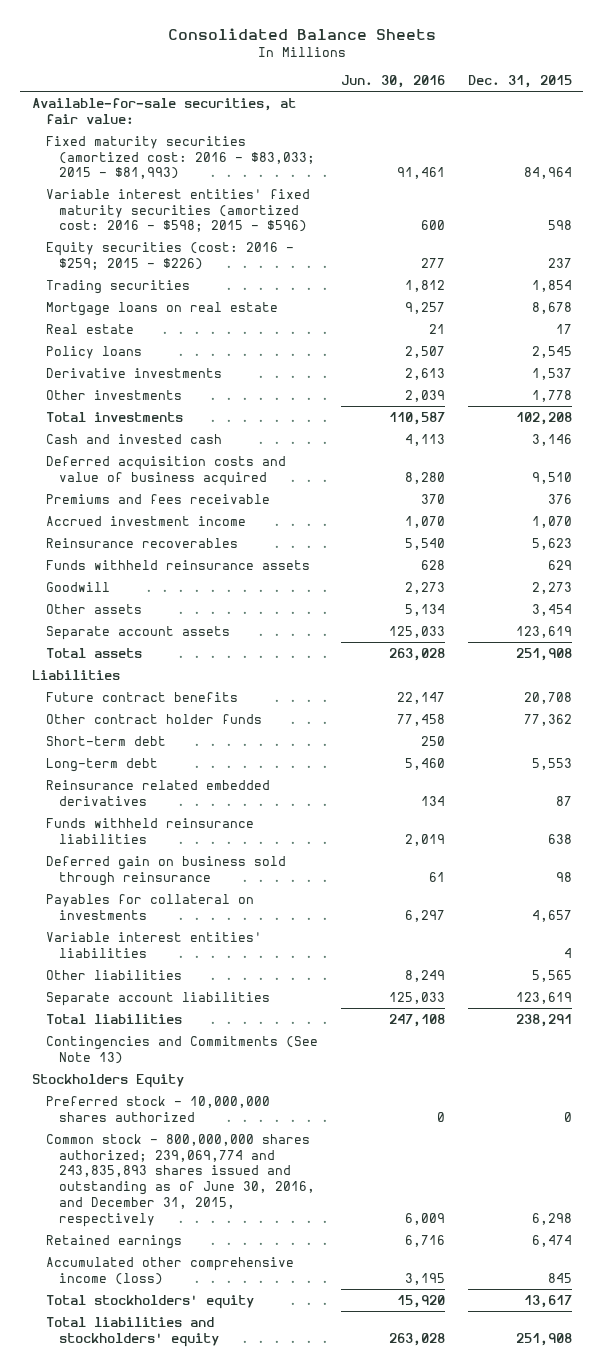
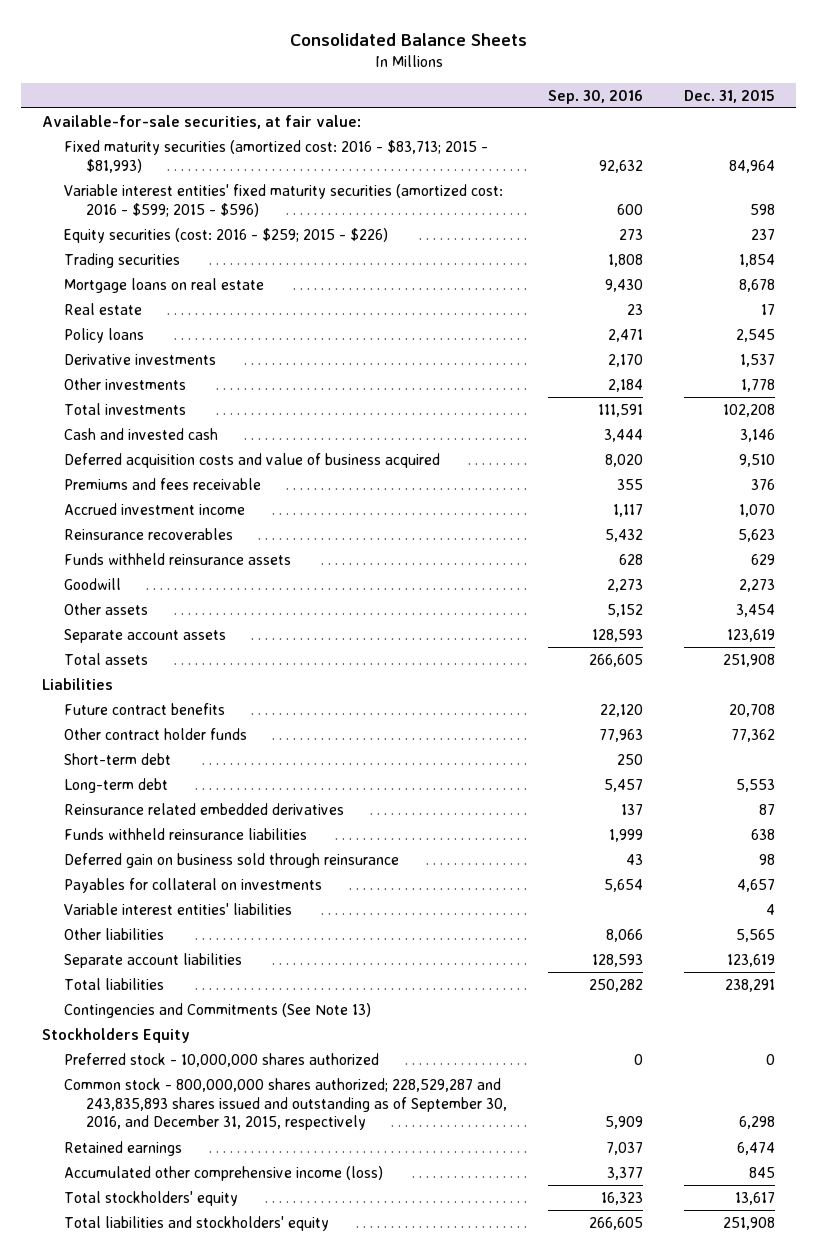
- | Jun. 30, 2016 | Dec. 31, 2015
+ | Sep. 30, 2016 | Dec. 31, 2015
- Fixed maturity securities (amortized cost: 2016 - $83,033; 2015 - $81,993) | 91,461 | 84,964
- Variable interest entities' fixed maturity securities (amortized cost: 2016 - $598; 2015 - $596) | 600 | 598
+ Fixed maturity securities (amortized cost: 2016 - $83,713; 2015 - $81,993) | 92,632 | 84,964
+ Variable interest entities' fixed maturity securities (amortized cost: 2016 - $599; 2015 - $596) | 600 | 598
- Common stock - 800,000,000 shares authorized; 239,069,774 and 243,835,893 shares issued and outstanding as of June 30, 2016, and December 31, 2015, respectively | 6,009 | 6,298
+ Common stock - 800,000,000 shares authorized; 228,529,287 and 243,835,893 shares issued and outstanding as of September 30, 2016, and December 31, 2015, respectively | 5,909 | 6,298

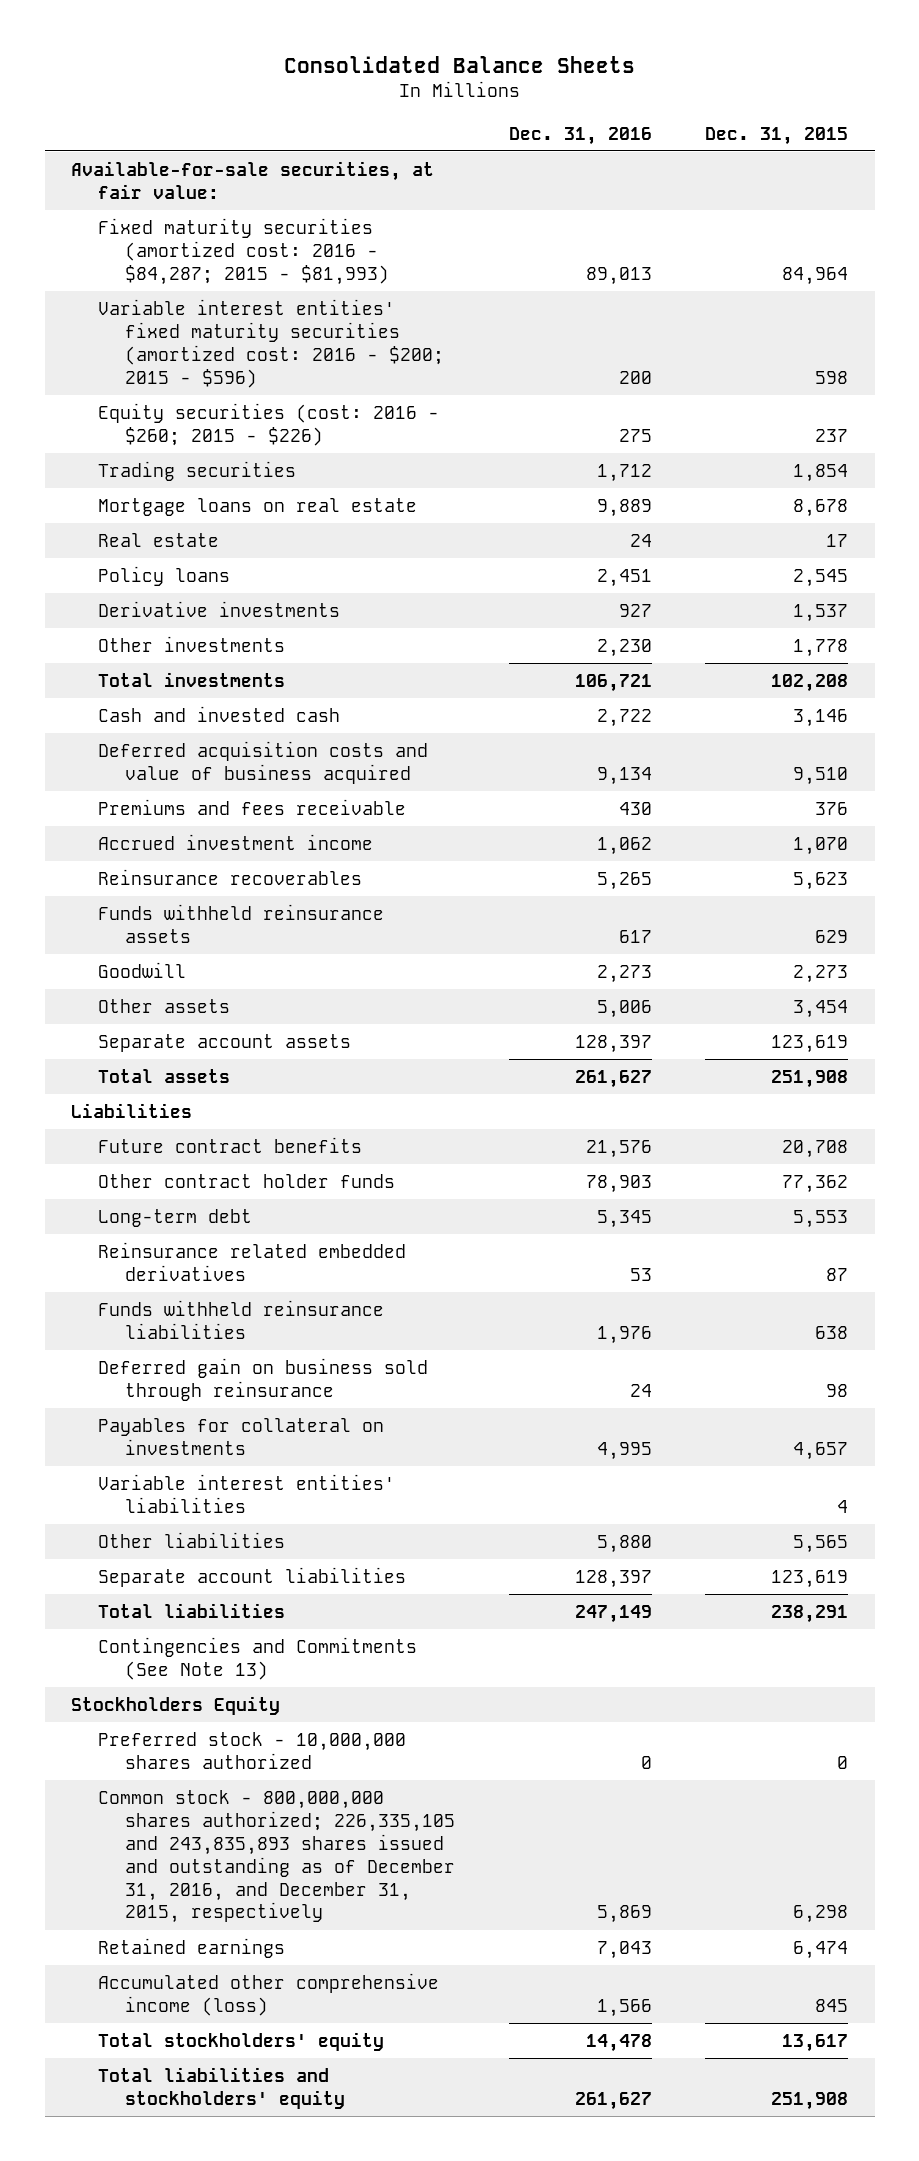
- | Sep. 30, 2016 | Dec. 31, 2015
+ | Dec. 31, 2016 | Dec. 31, 2015
- Fixed maturity securities (amortized cost: 2016 - $83,713; 2015 - $81,993) | 92,632 | 84,964
- Variable interest entities' fixed maturity securities (amortized cost: 2016 - $599; 2015 - $596) | 600 | 598
- Equity securities (cost: 2016 - $259; 2015 - $226) | 273 | 237
+ Fixed maturity securities (amortized cost: 2016 - $84,287; 2015 - $81,993) | 89,013 | 84,964
+ Variable interest entities' fixed maturity securities (amortized cost: 2016 - $200; 2015 - $596) | 200 | 598
+ Equity securities (cost: 2016 - $260; 2015 - $226) | 275 | 237
- Short-term debt | 250 |
- Common stock - 800,000,000 shares authorized; 228,529,287 and 243,835,893 shares issued and outstanding as of September 30, 2016, and December 31, 2015, respectively | 5,909 | 6,298
+ Common stock - 800,000,000 shares authorized; 226,335,105 and 243,835,893 shares issued and outstanding as of December 31, 2016, and December 31, 2015, respectively | 5,869 | 6,298

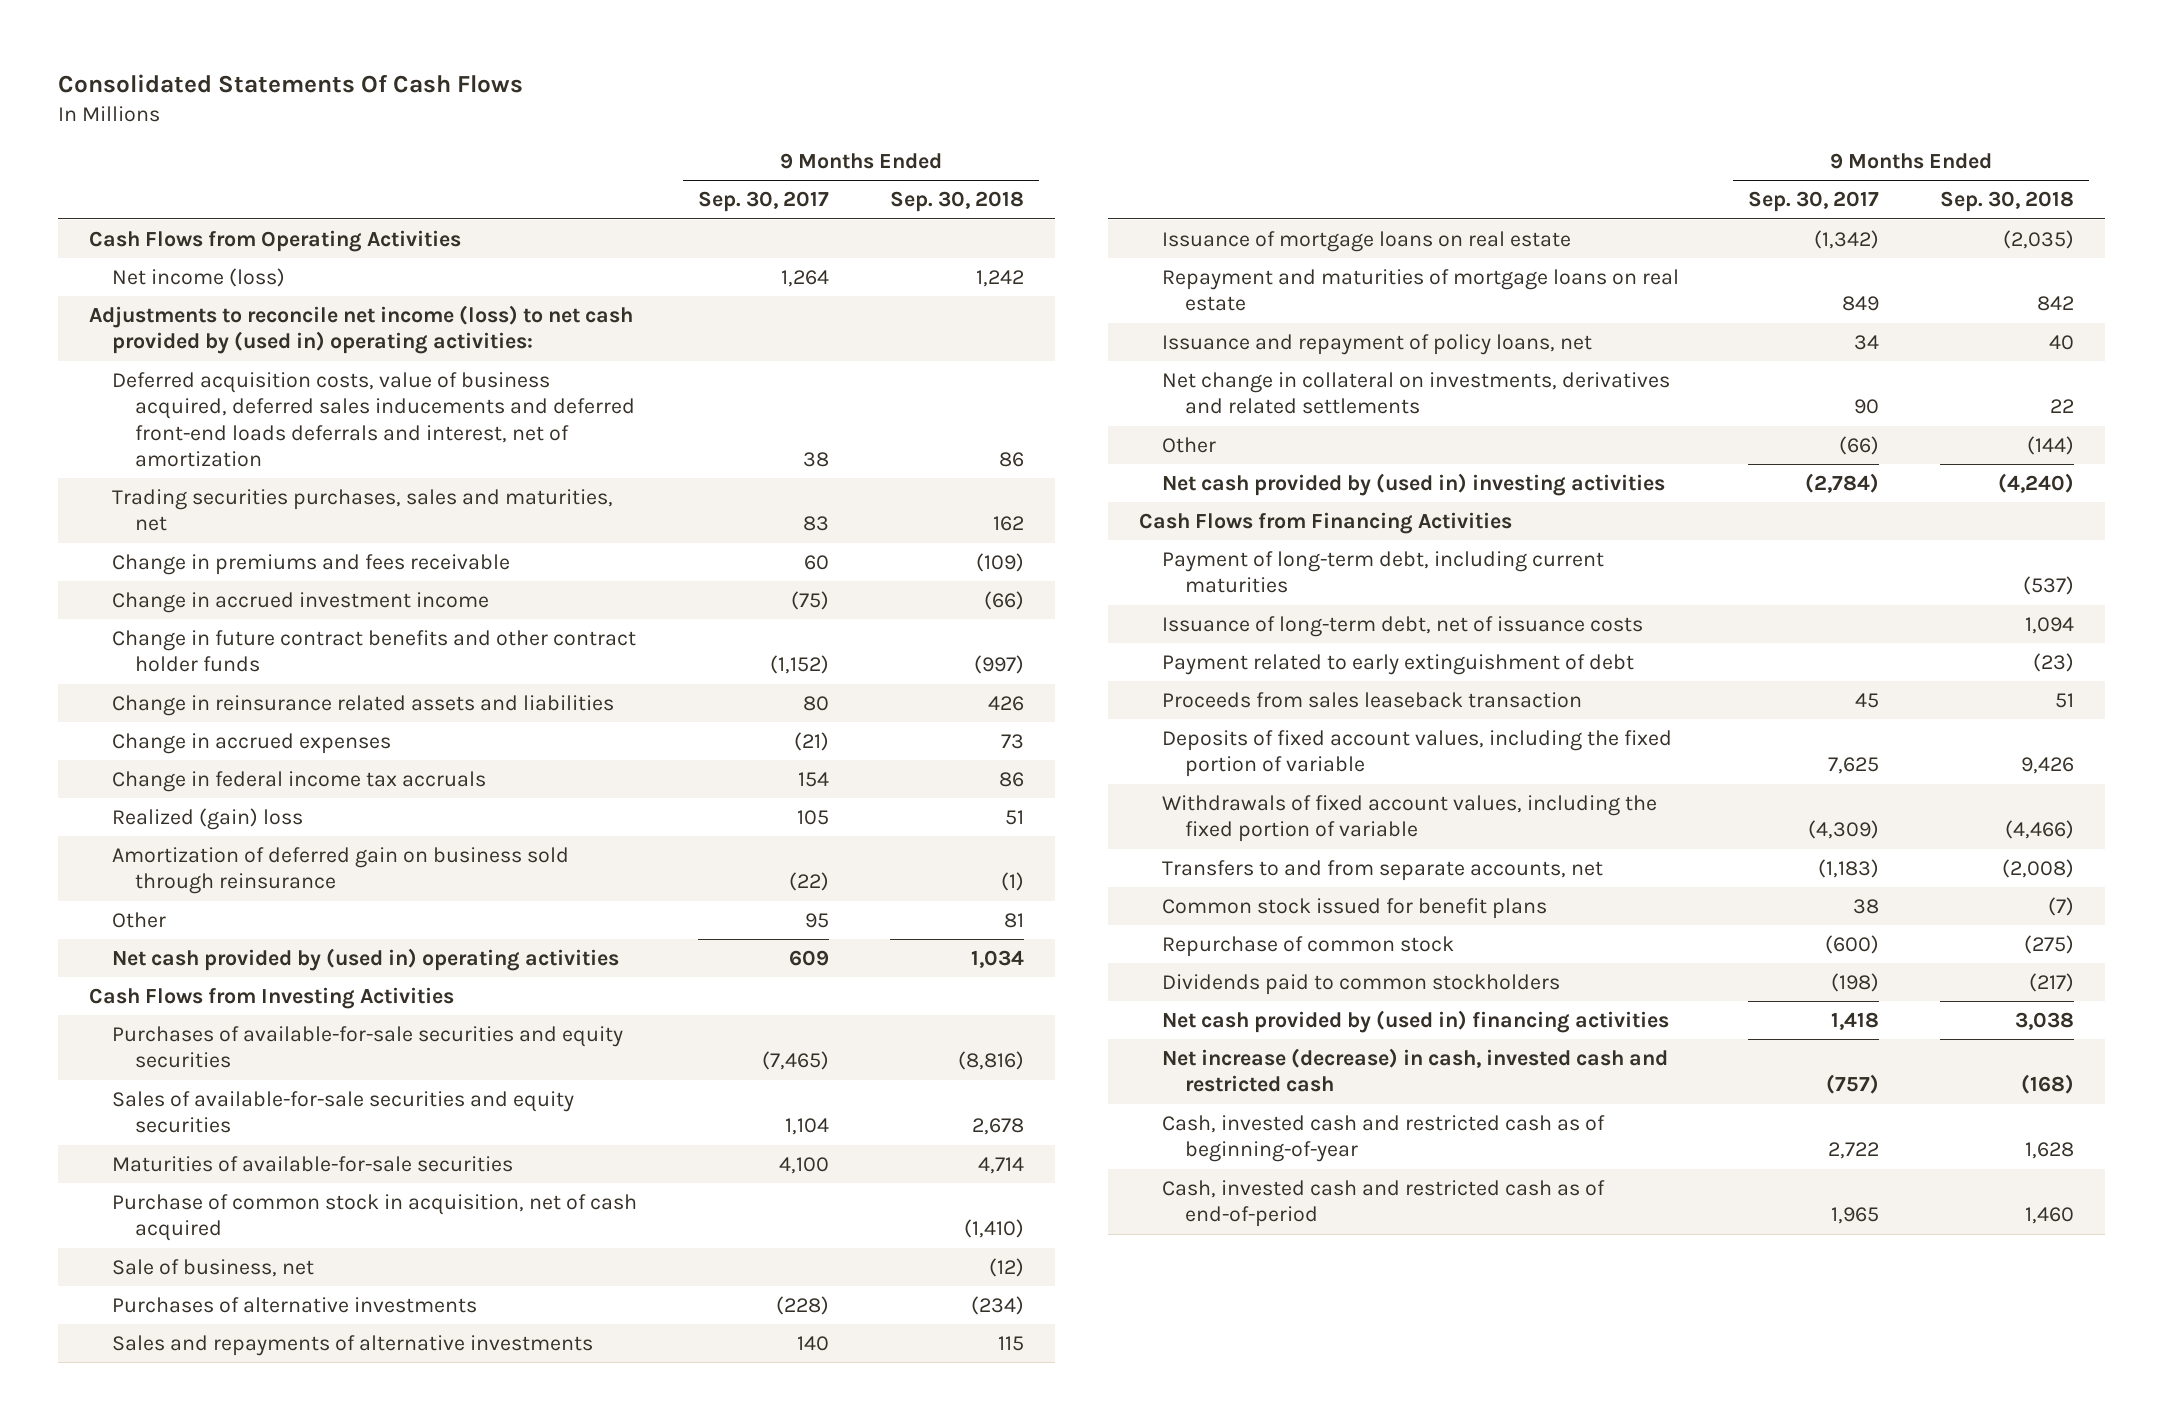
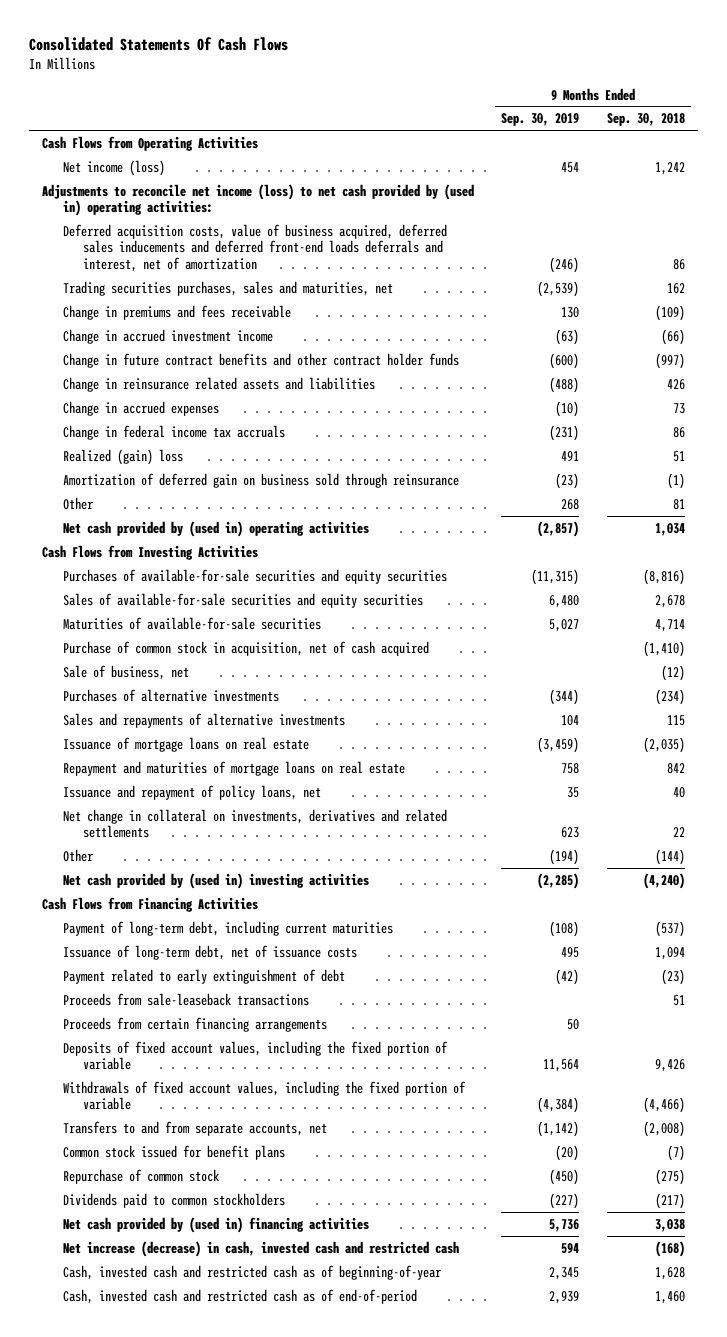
- | 9 Months Ended Sep. 30, 2017 | 9 Months Ended Sep. 30, 2018
+ | 9 Months Ended Sep. 30, 2019 | 9 Months Ended Sep. 30, 2018
- Proceeds from sales leaseback transaction | 45 | 51
+ Proceeds from sale-leaseback transactions | | 51
+ Proceeds from certain financing arrangements | 50 |

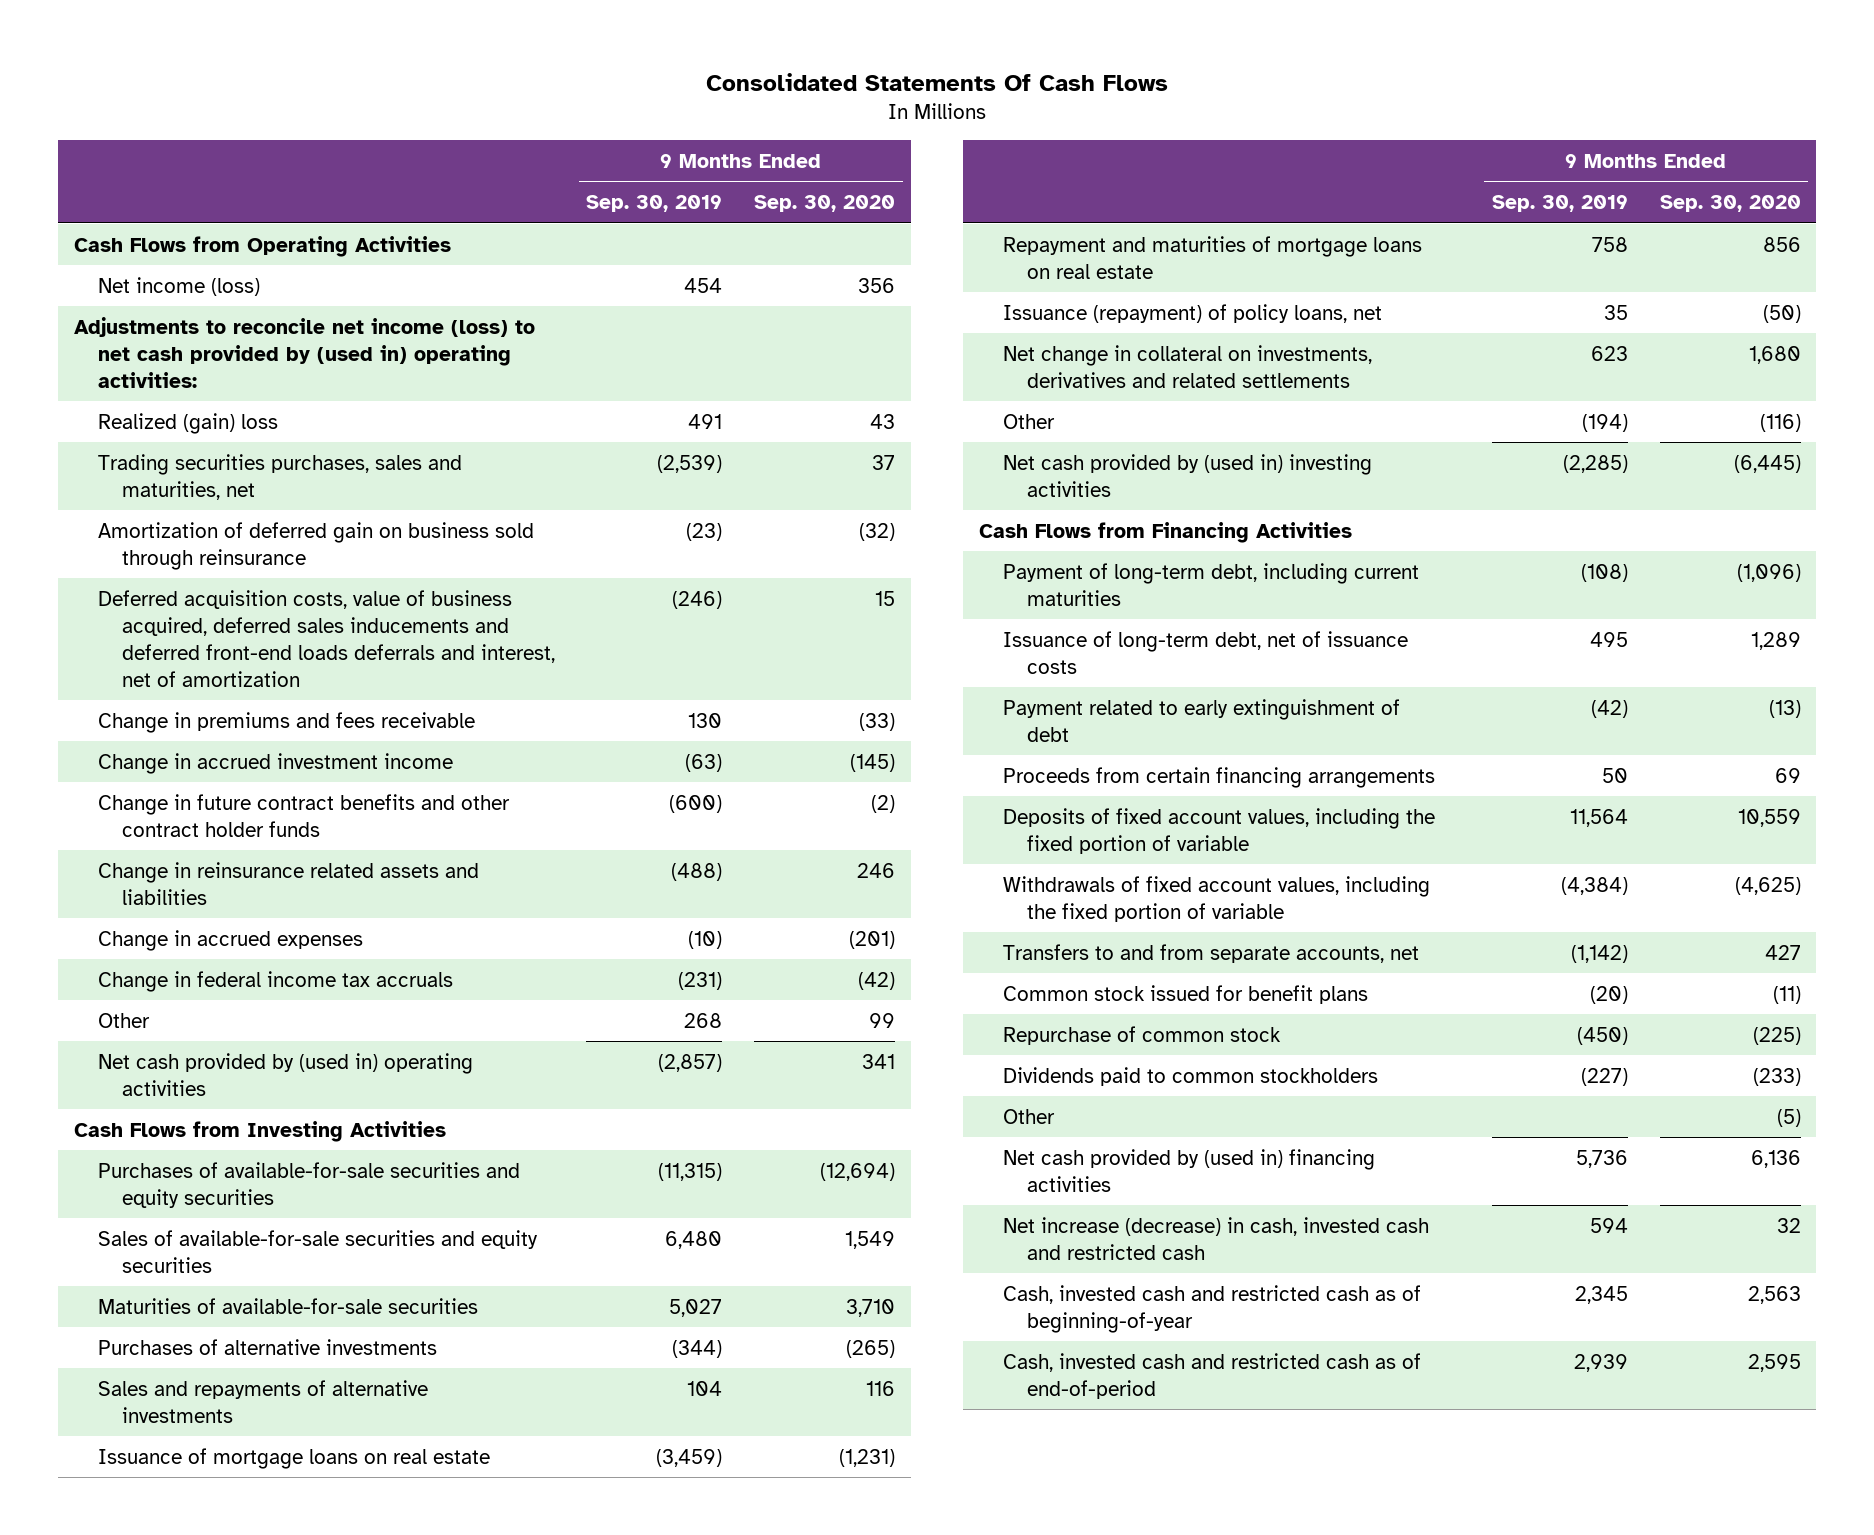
- | 9 Months Ended Sep. 30, 2019 | 9 Months Ended Sep. 30, 2018
+ | 9 Months Ended Sep. 30, 2019 | 9 Months Ended Sep. 30, 2020
moved up: Realized (gain) loss | 491 | 43
moved up: Amortization of deferred gain on business sold through reinsurance | (23) | (32)
moved down: Deferred acquisition costs, value of business acquired, deferred sales inducements and deferred front-end loads deferrals and interest, net of amortization | (246) | 15
- Purchase of common stock in acquisition, net of cash acquired | | (1,410)
- Sale of business, net | | (12)
- Issuance and repayment of policy loans, net | 35 | 40
+ Issuance (repayment) of policy loans, net | 35 | (50)
- Proceeds from sale-leaseback transactions | | 51
+ Other | | (5)

